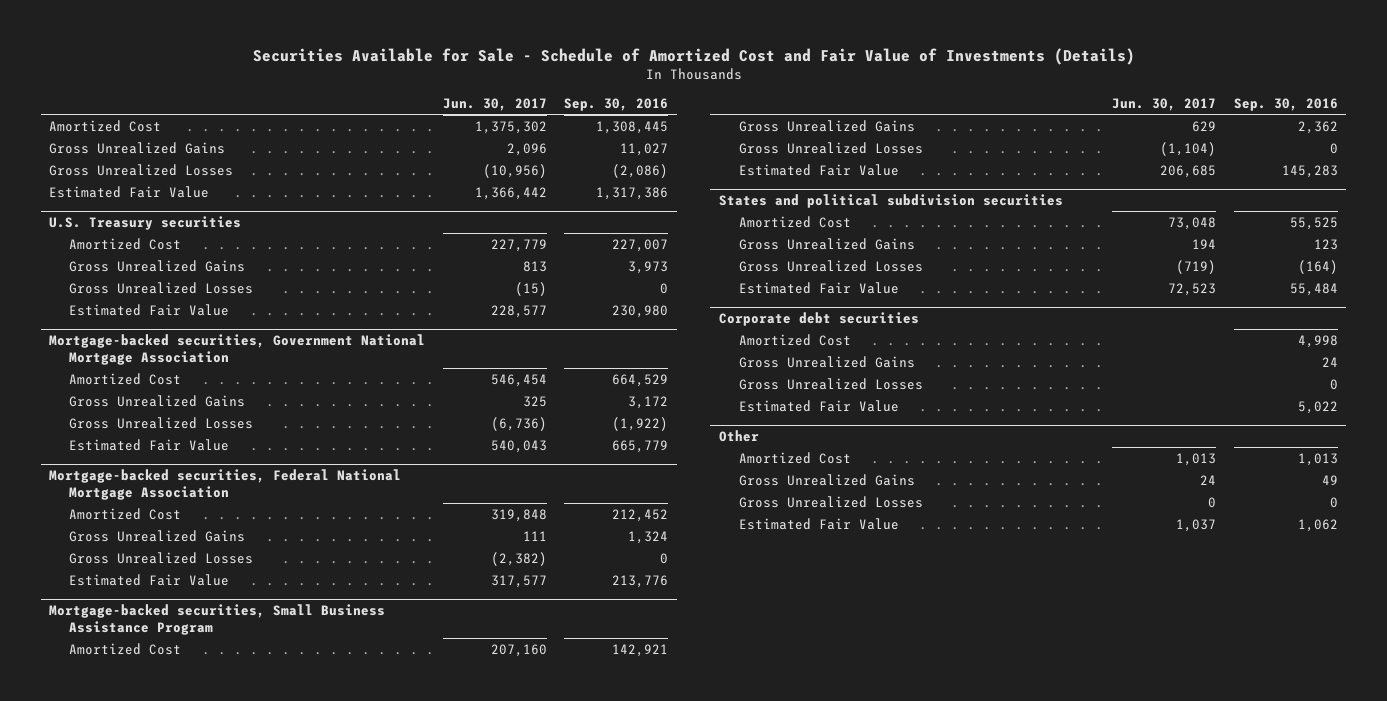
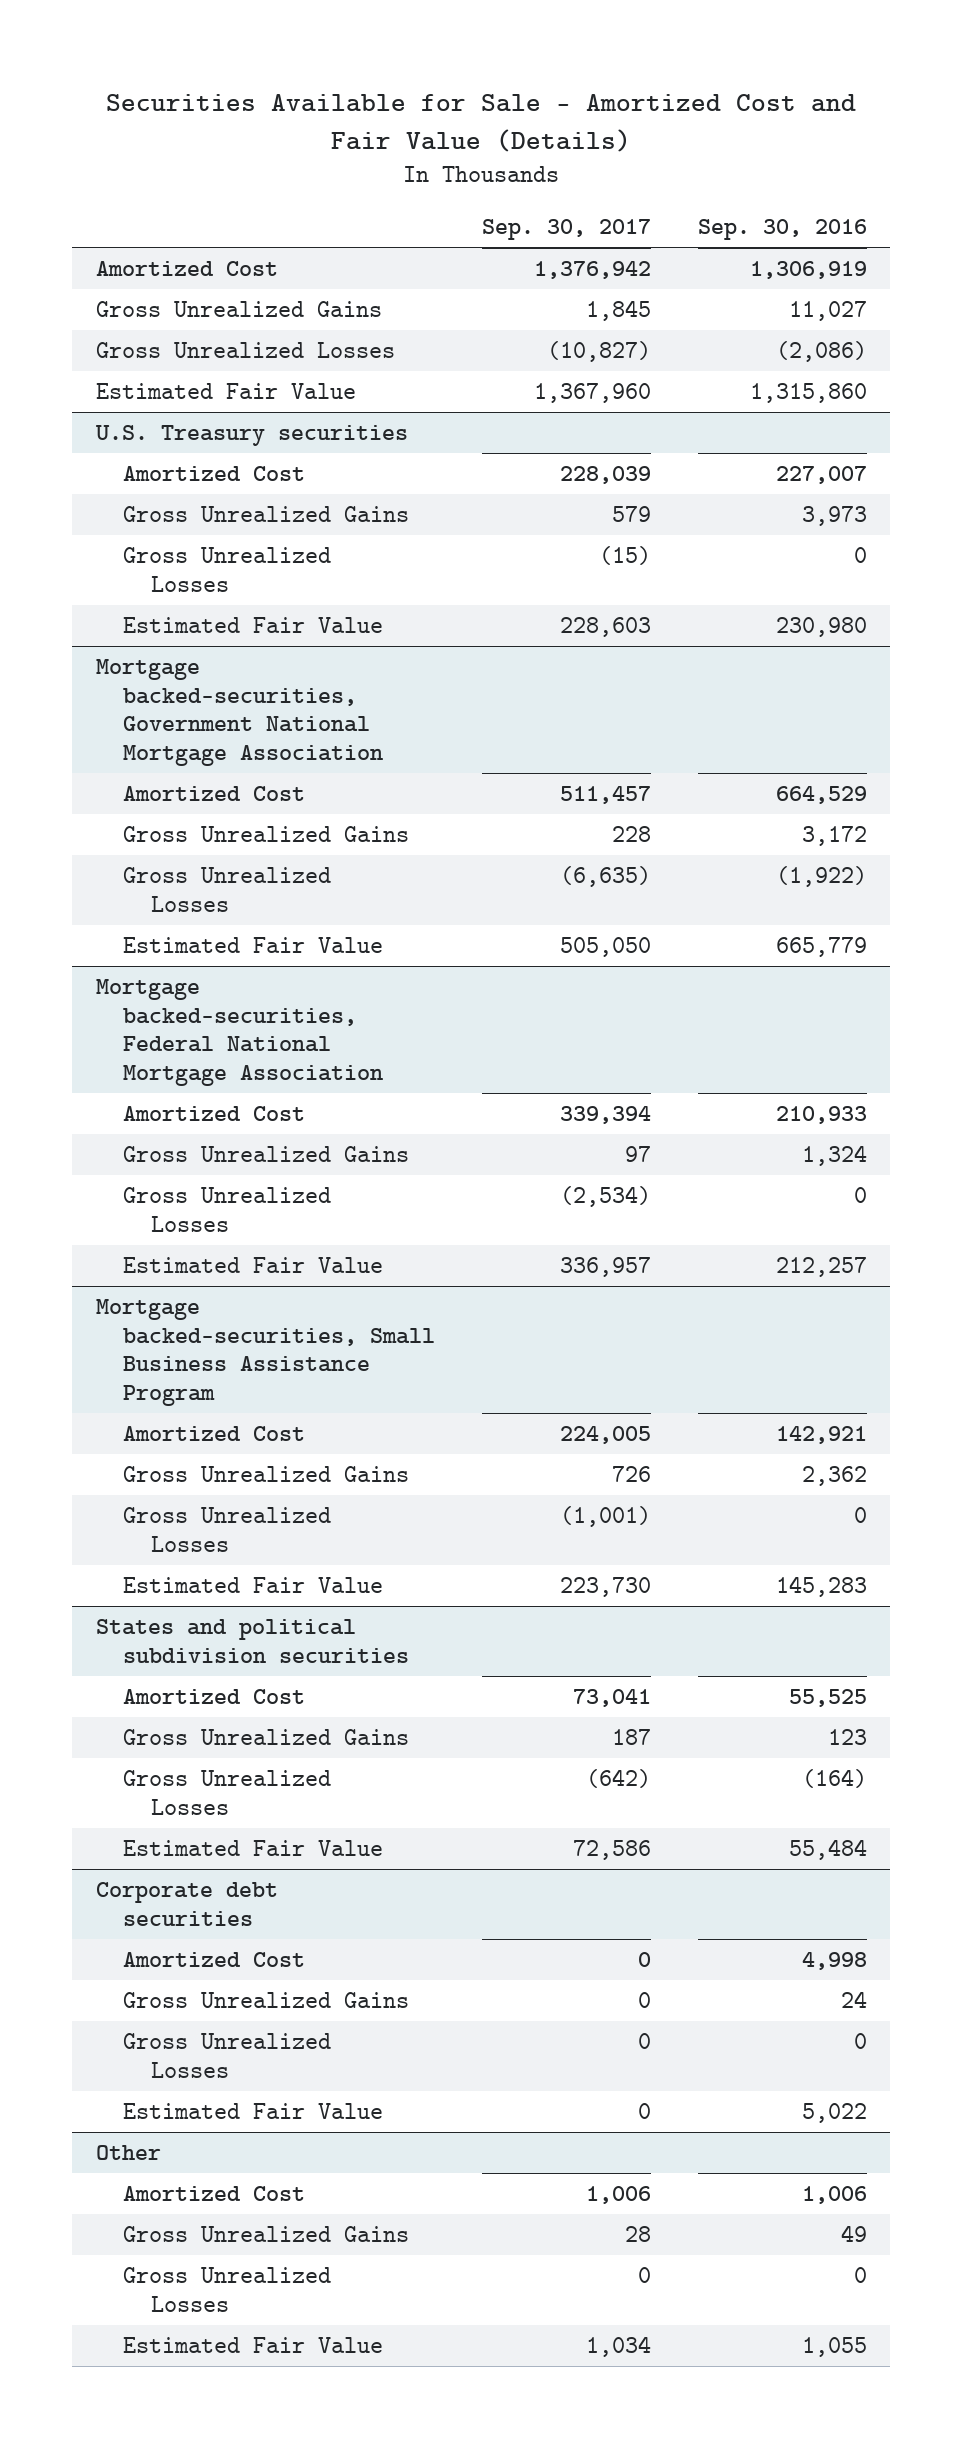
- Securities Available for Sale - Schedule of Amortized Cost and Fair Value of Investments (Details)
+ Securities Available for Sale - Amortized Cost and Fair Value (Details)
- | Jun. 30, 2017 | Sep. 30, 2016
+ | Sep. 30, 2017 | Sep. 30, 2016
- Amortized Cost | 1,375,302 | 1,308,445
+ Amortized Cost | 1,376,942 | 1,306,919
- Estimated Fair Value | 1,366,442 | 1,317,386
+ Estimated Fair Value | 1,367,960 | 1,315,860
- Mortgage-backed securities, Government National Mortgage Association
+ Mortgage backed-securities, Government National Mortgage Association
- Mortgage-backed securities, Federal National Mortgage Association
- Amortized Cost | 319,848 | 212,452
+ Mortgage backed-securities, Federal National Mortgage Association
+ Amortized Cost | 339,394 | 210,933
- Estimated Fair Value | 317,577 | 213,776
- Mortgage-backed securities, Small Business Assistance Program
+ Estimated Fair Value | 336,957 | 212,257
+ Mortgage backed-securities, Small Business Assistance Program
@ Other
- Amortized Cost | 1,013 | 1,013
+ Amortized Cost | 1,006 | 1,006
- Estimated Fair Value | 1,037 | 1,062
+ Estimated Fair Value | 1,034 | 1,055

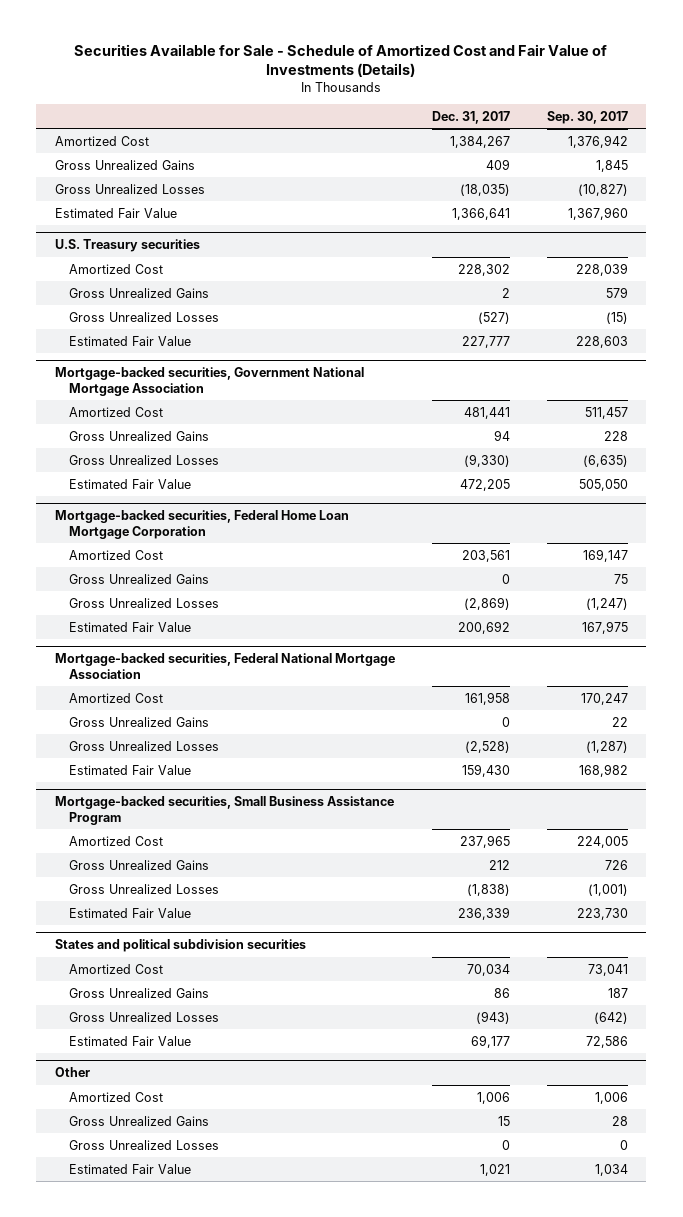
- Securities Available for Sale - Amortized Cost and Fair Value (Details)
+ Securities Available for Sale - Schedule of Amortized Cost and Fair Value of Investments (Details)
- | Sep. 30, 2017 | Sep. 30, 2016
+ | Dec. 31, 2017 | Sep. 30, 2017
- Mortgage backed-securities, Government National Mortgage Association
+ Mortgage-backed securities, Government National Mortgage Association
- Mortgage backed-securities, Federal National Mortgage Association
- Amortized Cost | 339,394 | 210,933
- Gross Unrealized Gains | 97 | 1,324
- Gross Unrealized Losses | (2,534) | 0
- Estimated Fair Value | 336,957 | 212,257
- Mortgage backed-securities, Small Business Assistance Program
+ Mortgage-backed securities, Federal Home Loan Mortgage Corporation
+ Amortized Cost | 203,561 | 169,147
+ Gross Unrealized Gains | 0 | 75
+ Gross Unrealized Losses | (2,869) | (1,247)
+ Estimated Fair Value | 200,692 | 167,975
+ Mortgage-backed securities, Federal National Mortgage Association
+ Amortized Cost | 161,958 | 170,247
+ Gross Unrealized Gains | 0 | 22
+ Gross Unrealized Losses | (2,528) | (1,287)
+ Estimated Fair Value | 159,430 | 168,982
+ Mortgage-backed securities, Small Business Assistance Program
- Corporate debt securities
- Amortized Cost | 0 | 4,998
- Gross Unrealized Gains | 0 | 24
- Gross Unrealized Losses | 0 | 0
- Estimated Fair Value | 0 | 5,022

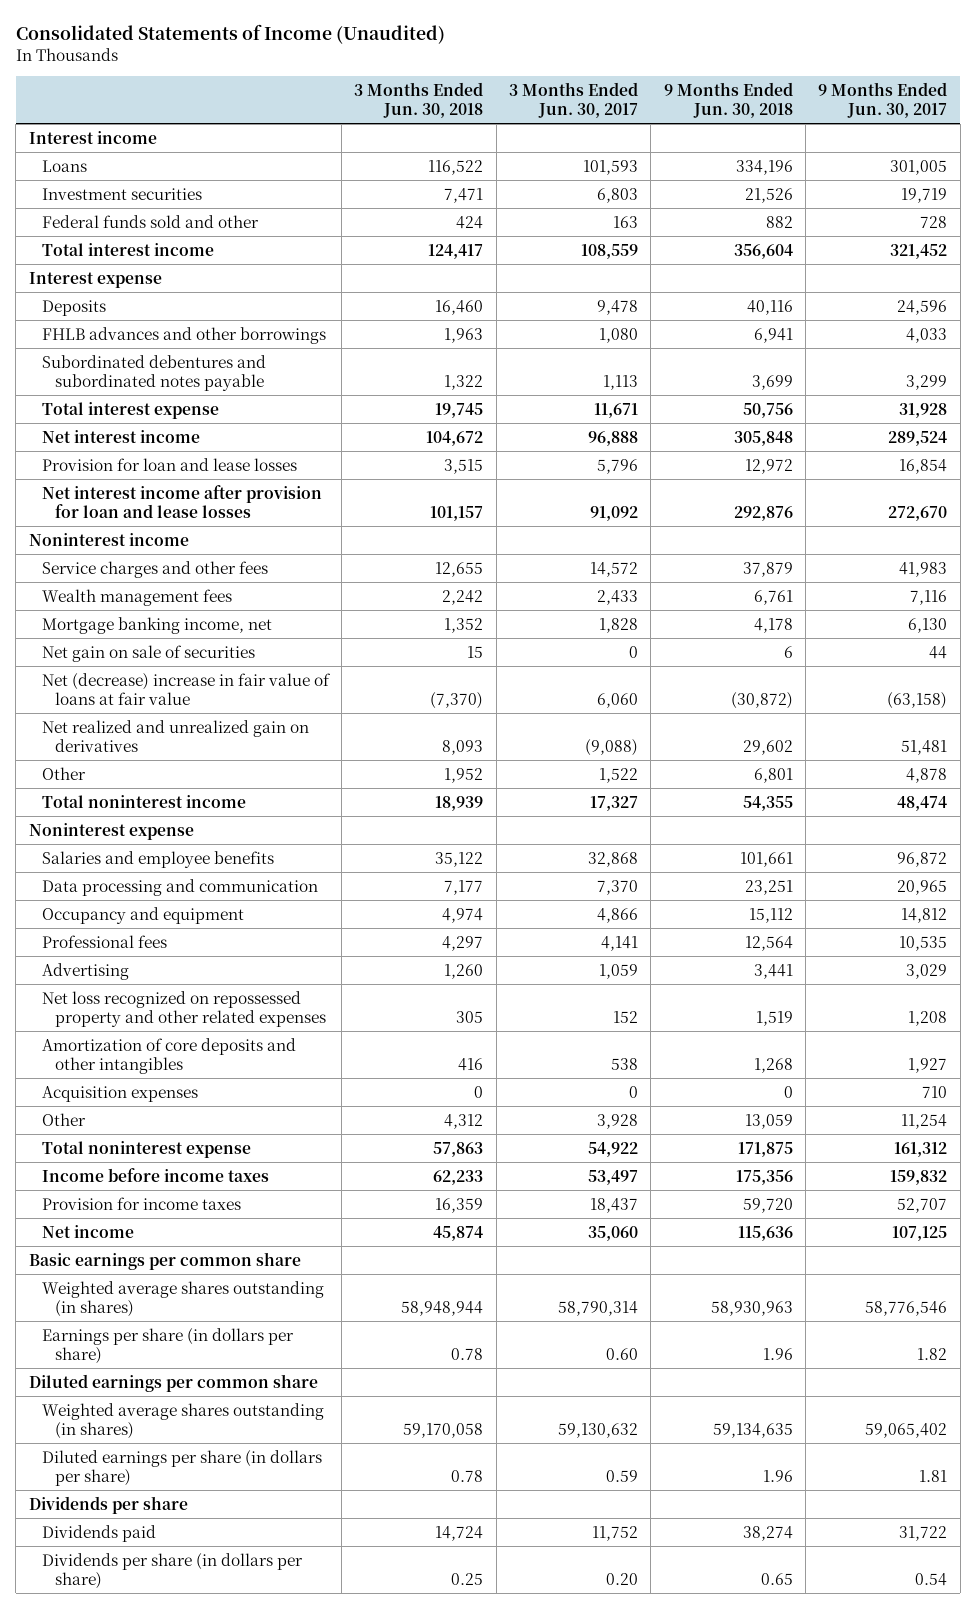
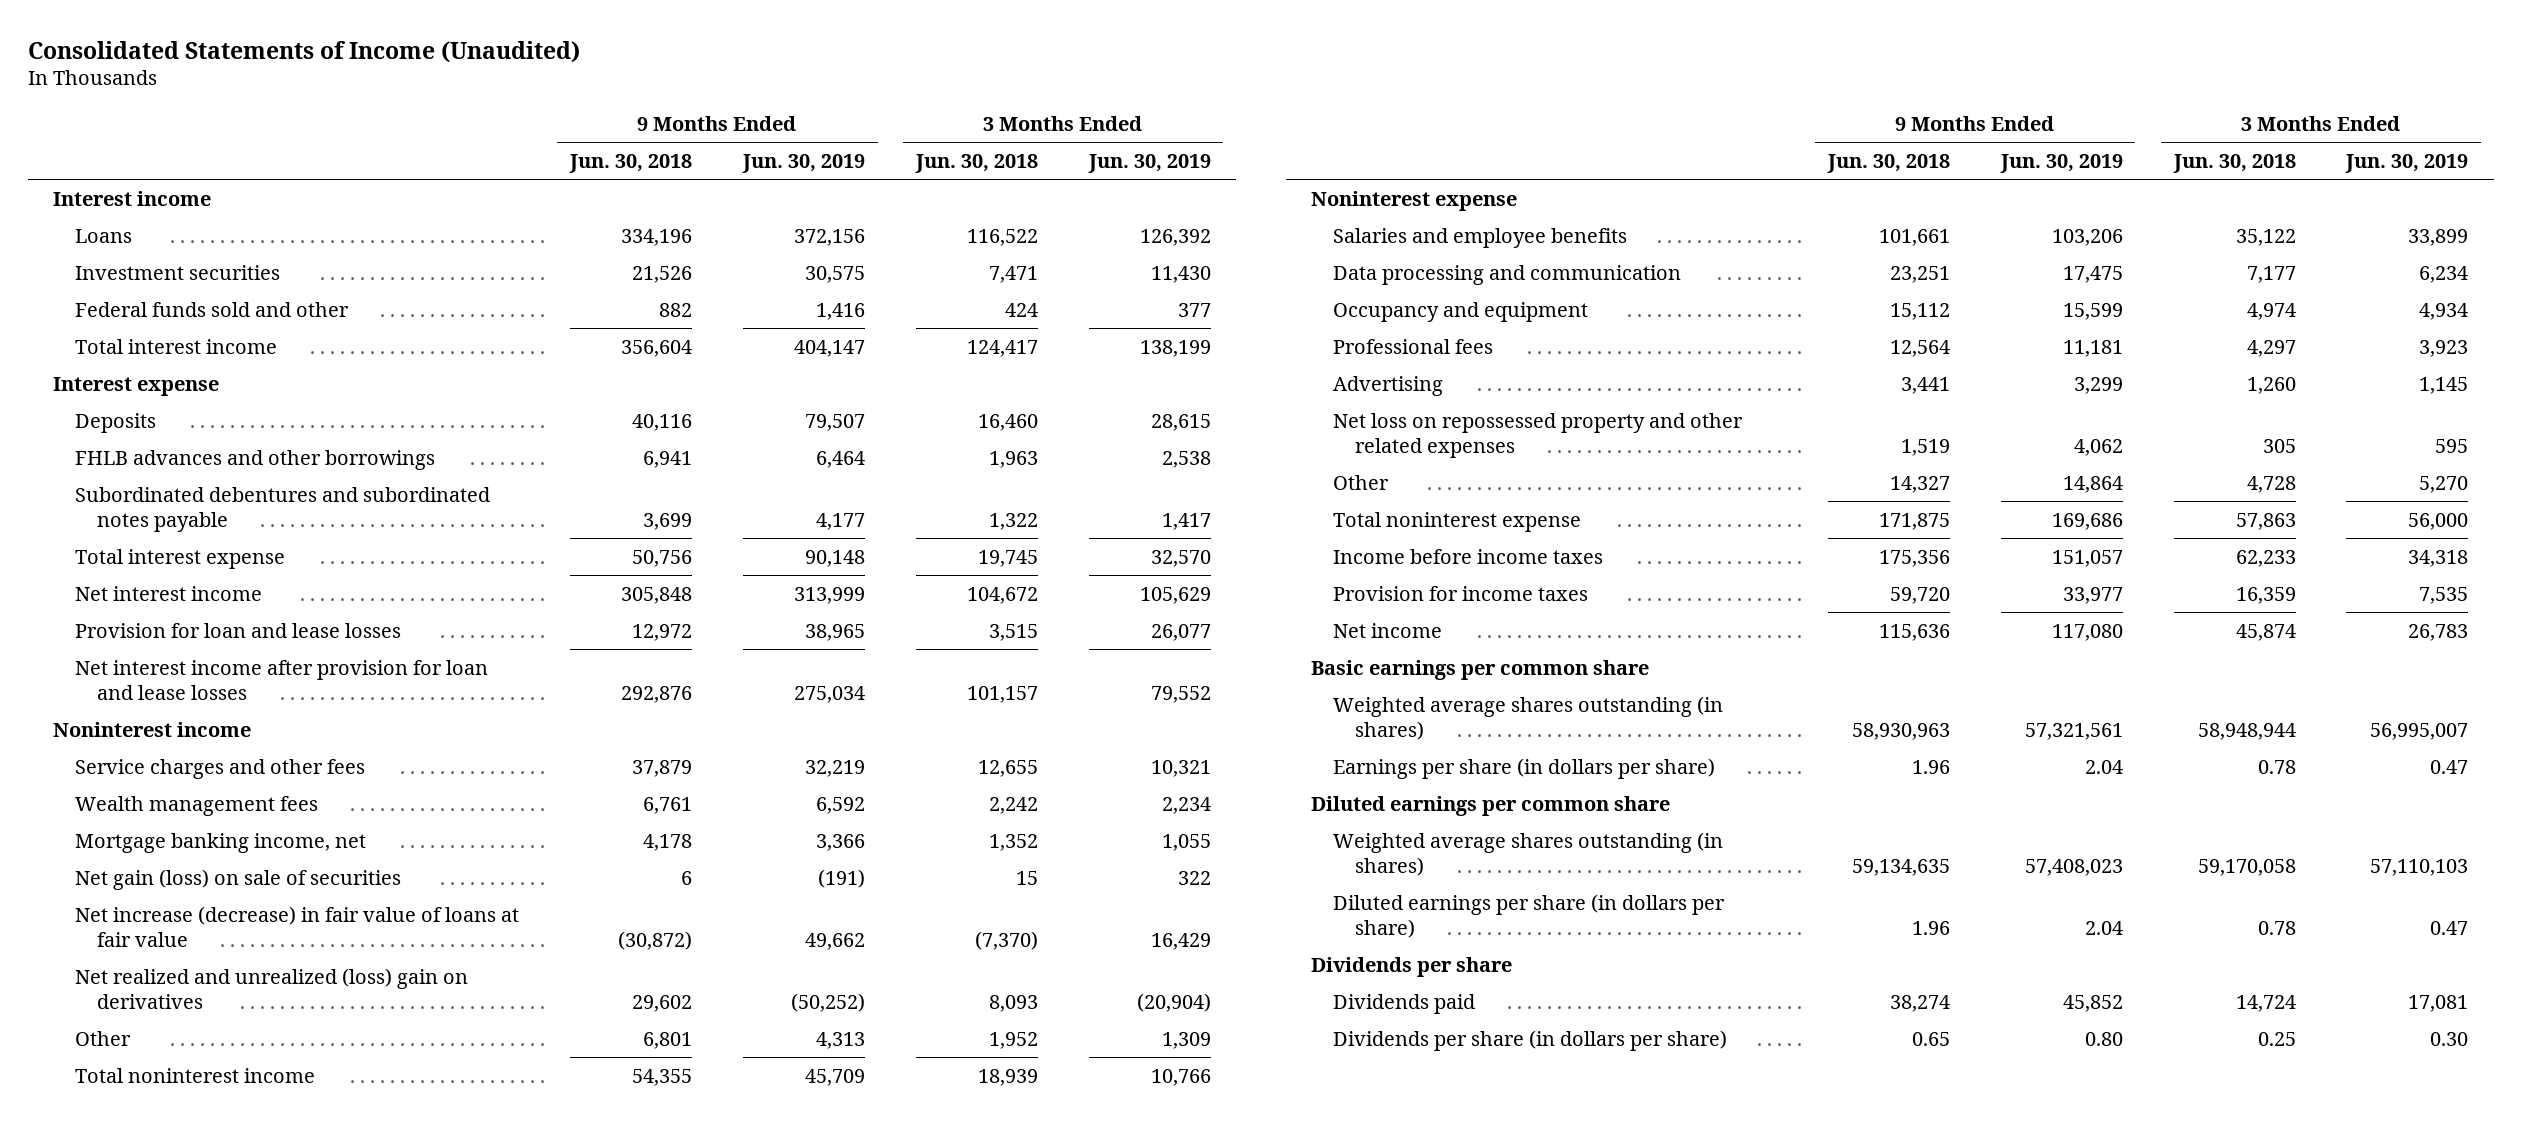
- | 3 Months Ended Jun. 30, 2018 | 3 Months Ended Jun. 30, 2017 | 9 Months Ended Jun. 30, 2018 | 9 Months Ended Jun. 30, 2017
+ | 9 Months Ended Jun. 30, 2018 | 9 Months Ended Jun. 30, 2019 | 3 Months Ended Jun. 30, 2018 | 3 Months Ended Jun. 30, 2019
- Net gain on sale of securities | 15 | 0 | 6 | 44
- Net (decrease) increase in fair value of loans at fair value | (7,370) | 6,060 | (30,872) | (63,158)
- Net realized and unrealized gain on derivatives | 8,093 | (9,088) | 29,602 | 51,481
+ Net gain (loss) on sale of securities | 6 | (191) | 15 | 322
+ Net increase (decrease) in fair value of loans at fair value | (30,872) | 49,662 | (7,370) | 16,429
+ Net realized and unrealized (loss) gain on derivatives | 29,602 | (50,252) | 8,093 | (20,904)
- Net loss recognized on repossessed property and other related expenses | 305 | 152 | 1,519 | 1,208
- Amortization of core deposits and other intangibles | 416 | 538 | 1,268 | 1,927
- Acquisition expenses | 0 | 0 | 0 | 710
- Other | 4,312 | 3,928 | 13,059 | 11,254
+ Net loss on repossessed property and other related expenses | 1,519 | 4,062 | 305 | 595
+ Other | 14,327 | 14,864 | 4,728 | 5,270

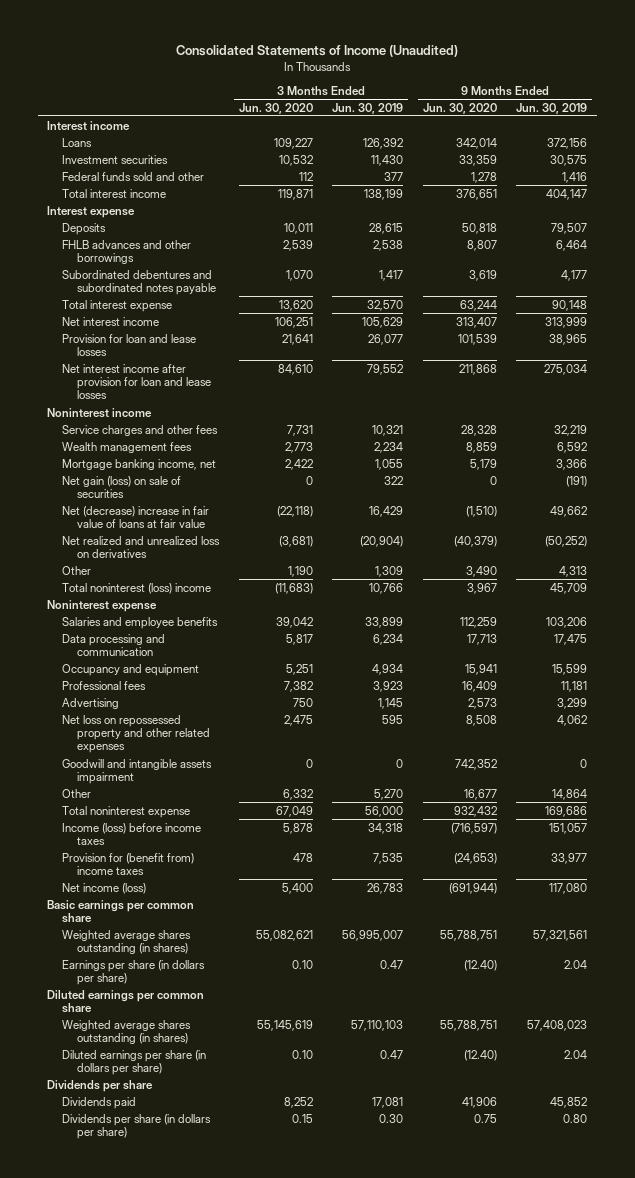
- | 9 Months Ended Jun. 30, 2018 | 9 Months Ended Jun. 30, 2019 | 3 Months Ended Jun. 30, 2018 | 3 Months Ended Jun. 30, 2019
+ | 3 Months Ended Jun. 30, 2020 | 3 Months Ended Jun. 30, 2019 | 9 Months Ended Jun. 30, 2020 | 9 Months Ended Jun. 30, 2019
- Net increase (decrease) in fair value of loans at fair value | (30,872) | 49,662 | (7,370) | 16,429
- Net realized and unrealized (loss) gain on derivatives | 29,602 | (50,252) | 8,093 | (20,904)
+ Net (decrease) increase in fair value of loans at fair value | (22,118) | 16,429 | (1,510) | 49,662
+ Net realized and unrealized loss on derivatives | (3,681) | (20,904) | (40,379) | (50,252)
- Total noninterest income | 54,355 | 45,709 | 18,939 | 10,766
+ Total noninterest (loss) income | (11,683) | 10,766 | 3,967 | 45,709
+ Goodwill and intangible assets impairment | 0 | 0 | 742,352 | 0
- Income before income taxes | 175,356 | 151,057 | 62,233 | 34,318
- Provision for income taxes | 59,720 | 33,977 | 16,359 | 7,535
- Net income | 115,636 | 117,080 | 45,874 | 26,783
+ Income (loss) before income taxes | 5,878 | 34,318 | (716,597) | 151,057
+ Provision for (benefit from) income taxes | 478 | 7,535 | (24,653) | 33,977
+ Net income (loss) | 5,400 | 26,783 | (691,944) | 117,080

